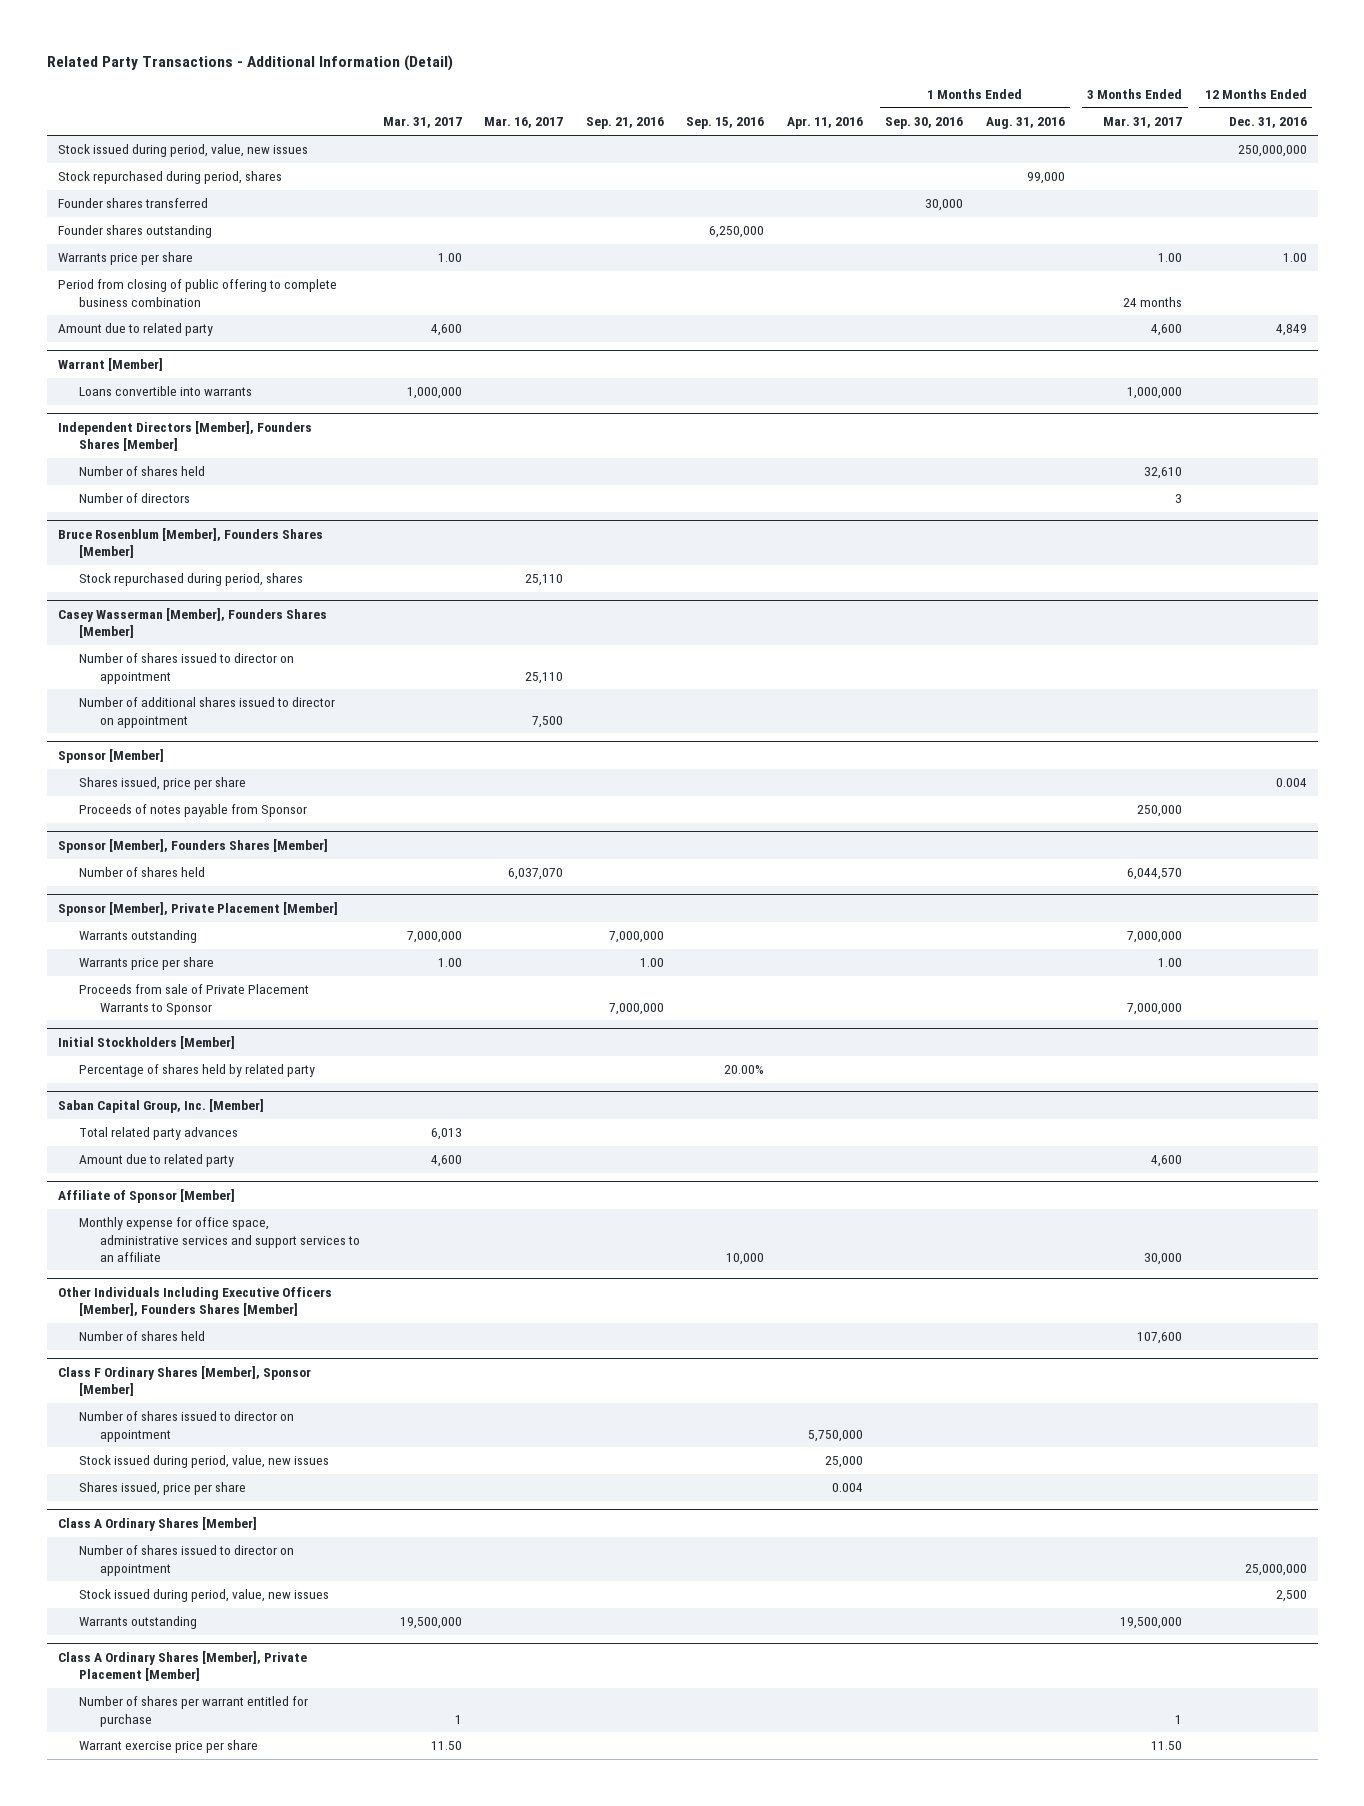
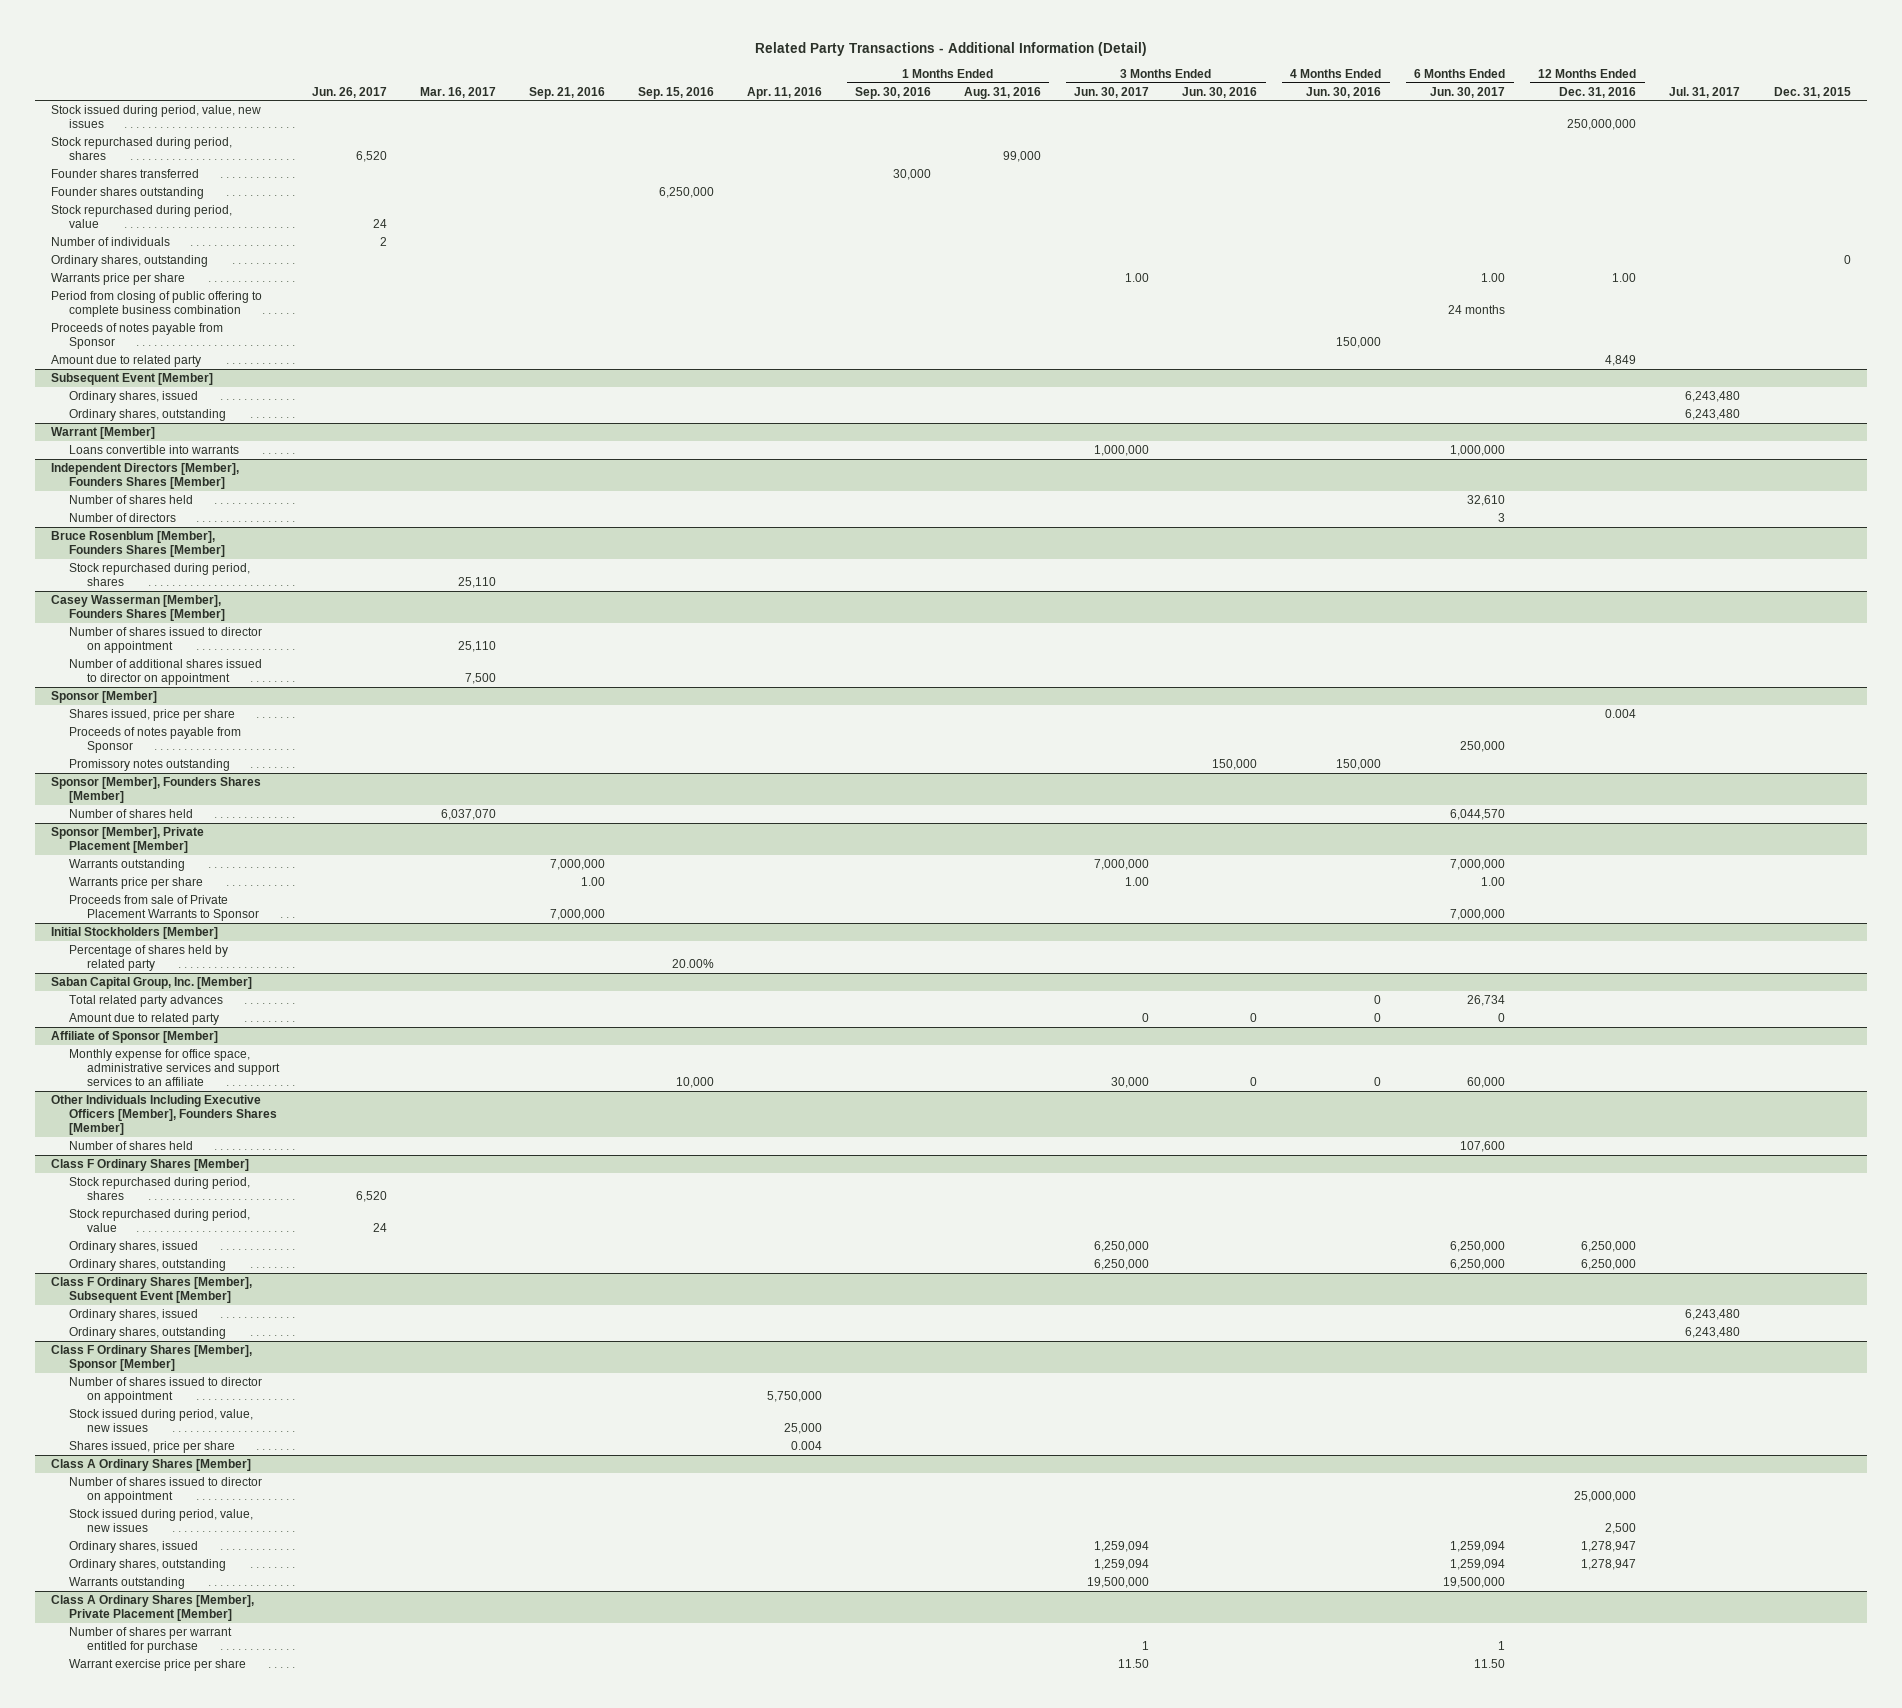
- | Mar. 31, 2017 | Mar. 16, 2017 | Sep. 21, 2016 | Sep. 15, 2016 | Apr. 11, 2016 | 1 Months Ended Sep. 30, 2016 | 1 Months Ended Aug. 31, 2016 | 3 Months Ended Mar. 31, 2017 | 12 Months Ended Dec. 31, 2016
+ | Jun. 26, 2017 | Mar. 16, 2017 | Sep. 21, 2016 | Sep. 15, 2016 | Apr. 11, 2016 | 1 Months Ended Sep. 30, 2016 | 1 Months Ended Aug. 31, 2016 | 3 Months Ended Jun. 30, 2017 | 3 Months Ended Jun. 30, 2016 | 4 Months Ended Jun. 30, 2016 | 6 Months Ended Jun. 30, 2017 | 12 Months Ended Dec. 31, 2016 | Jul. 31, 2017 | Dec. 31, 2015
+ Stock repurchased during period, value | 24 | | | | | | | | | | | | |
+ Number of individuals | 2 | | | | | | | | | | | | |
+ Ordinary shares, outstanding | | | | | | | | | | | | | | 0
+ Proceeds of notes payable from Sponsor | | | | | | | | | | 150,000 | | | |
+ Subsequent Event [Member]
+ Ordinary shares, issued | | | | | | | | | | | | | 6,243,480 |
+ Ordinary shares, outstanding | | | | | | | | | | | | | 6,243,480 |
@ Sponsor [Member]
+ Promissory notes outstanding | | | | | | | | | 150,000 | 150,000 | | | |
+ Class F Ordinary Shares [Member]
+ Stock repurchased during period, shares | 6,520 | | | | | | | | | | | | |
+ Stock repurchased during period, value | 24 | | | | | | | | | | | | |
+ Ordinary shares, issued | | | | | | | | 6,250,000 | | | 6,250,000 | 6,250,000 | |
+ Ordinary shares, outstanding | | | | | | | | 6,250,000 | | | 6,250,000 | 6,250,000 | |
+ Class F Ordinary Shares [Member], Subsequent Event [Member]
+ Ordinary shares, issued | | | | | | | | | | | | | 6,243,480 |
+ Ordinary shares, outstanding | | | | | | | | | | | | | 6,243,480 |
@ Class A Ordinary Shares [Member]
+ Ordinary shares, issued | | | | | | | | 1,259,094 | | | 1,259,094 | 1,278,947 | |
+ Ordinary shares, outstanding | | | | | | | | 1,259,094 | | | 1,259,094 | 1,278,947 | |

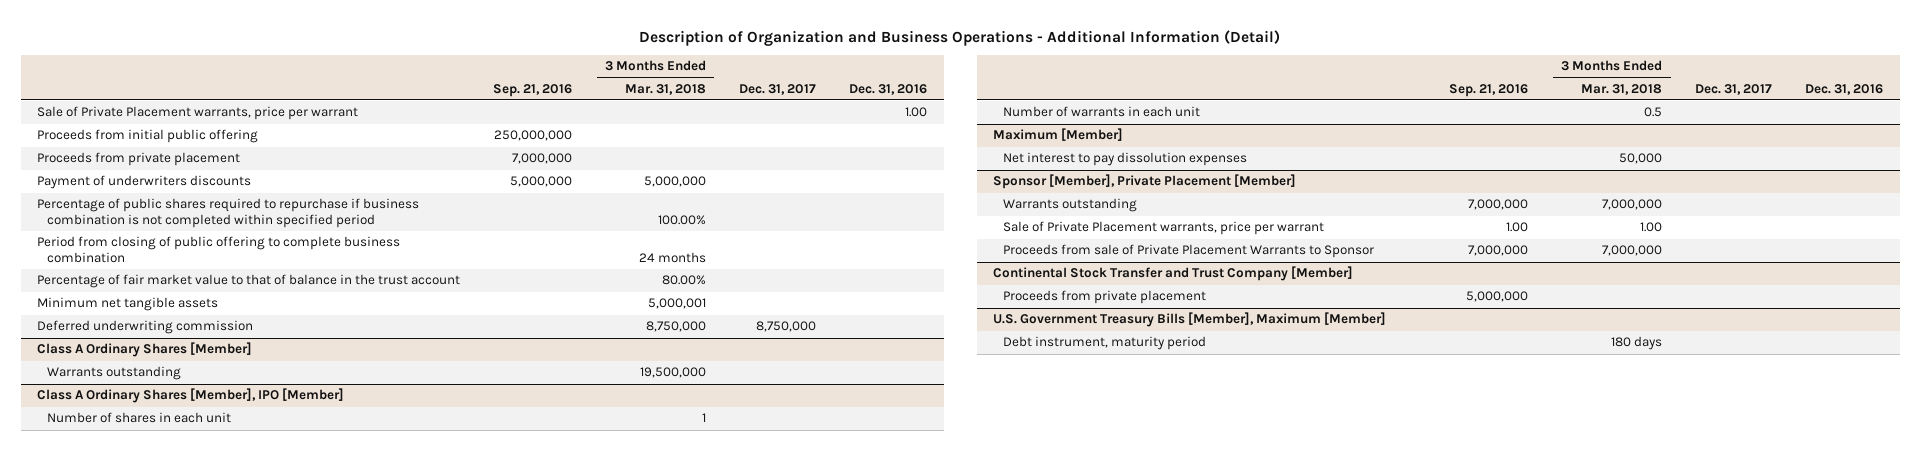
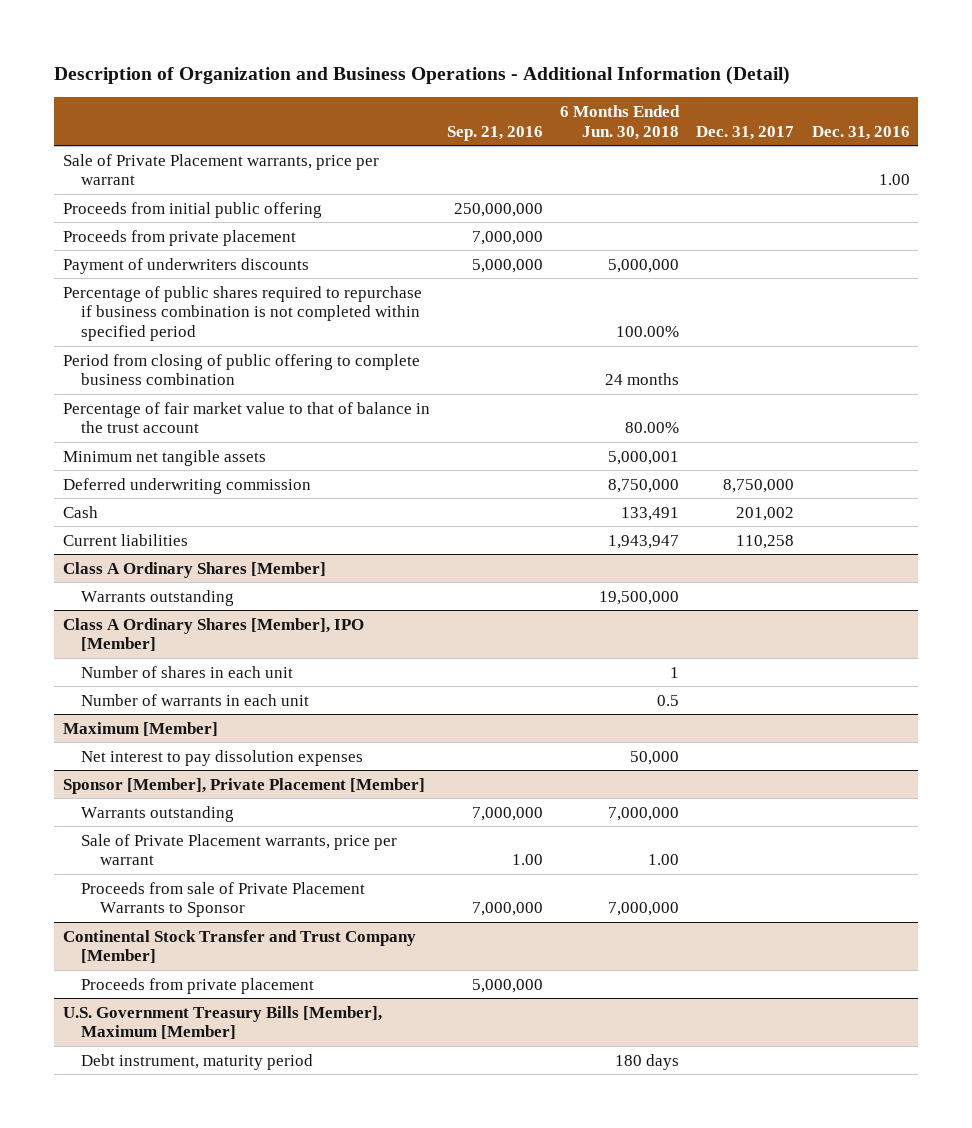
- | Sep. 21, 2016 | 3 Months Ended Mar. 31, 2018 | Dec. 31, 2017 | Dec. 31, 2016
+ | Sep. 21, 2016 | 6 Months Ended Jun. 30, 2018 | Dec. 31, 2017 | Dec. 31, 2016
+ Cash | | 133,491 | 201,002 |
+ Current liabilities | | 1,943,947 | 110,258 |

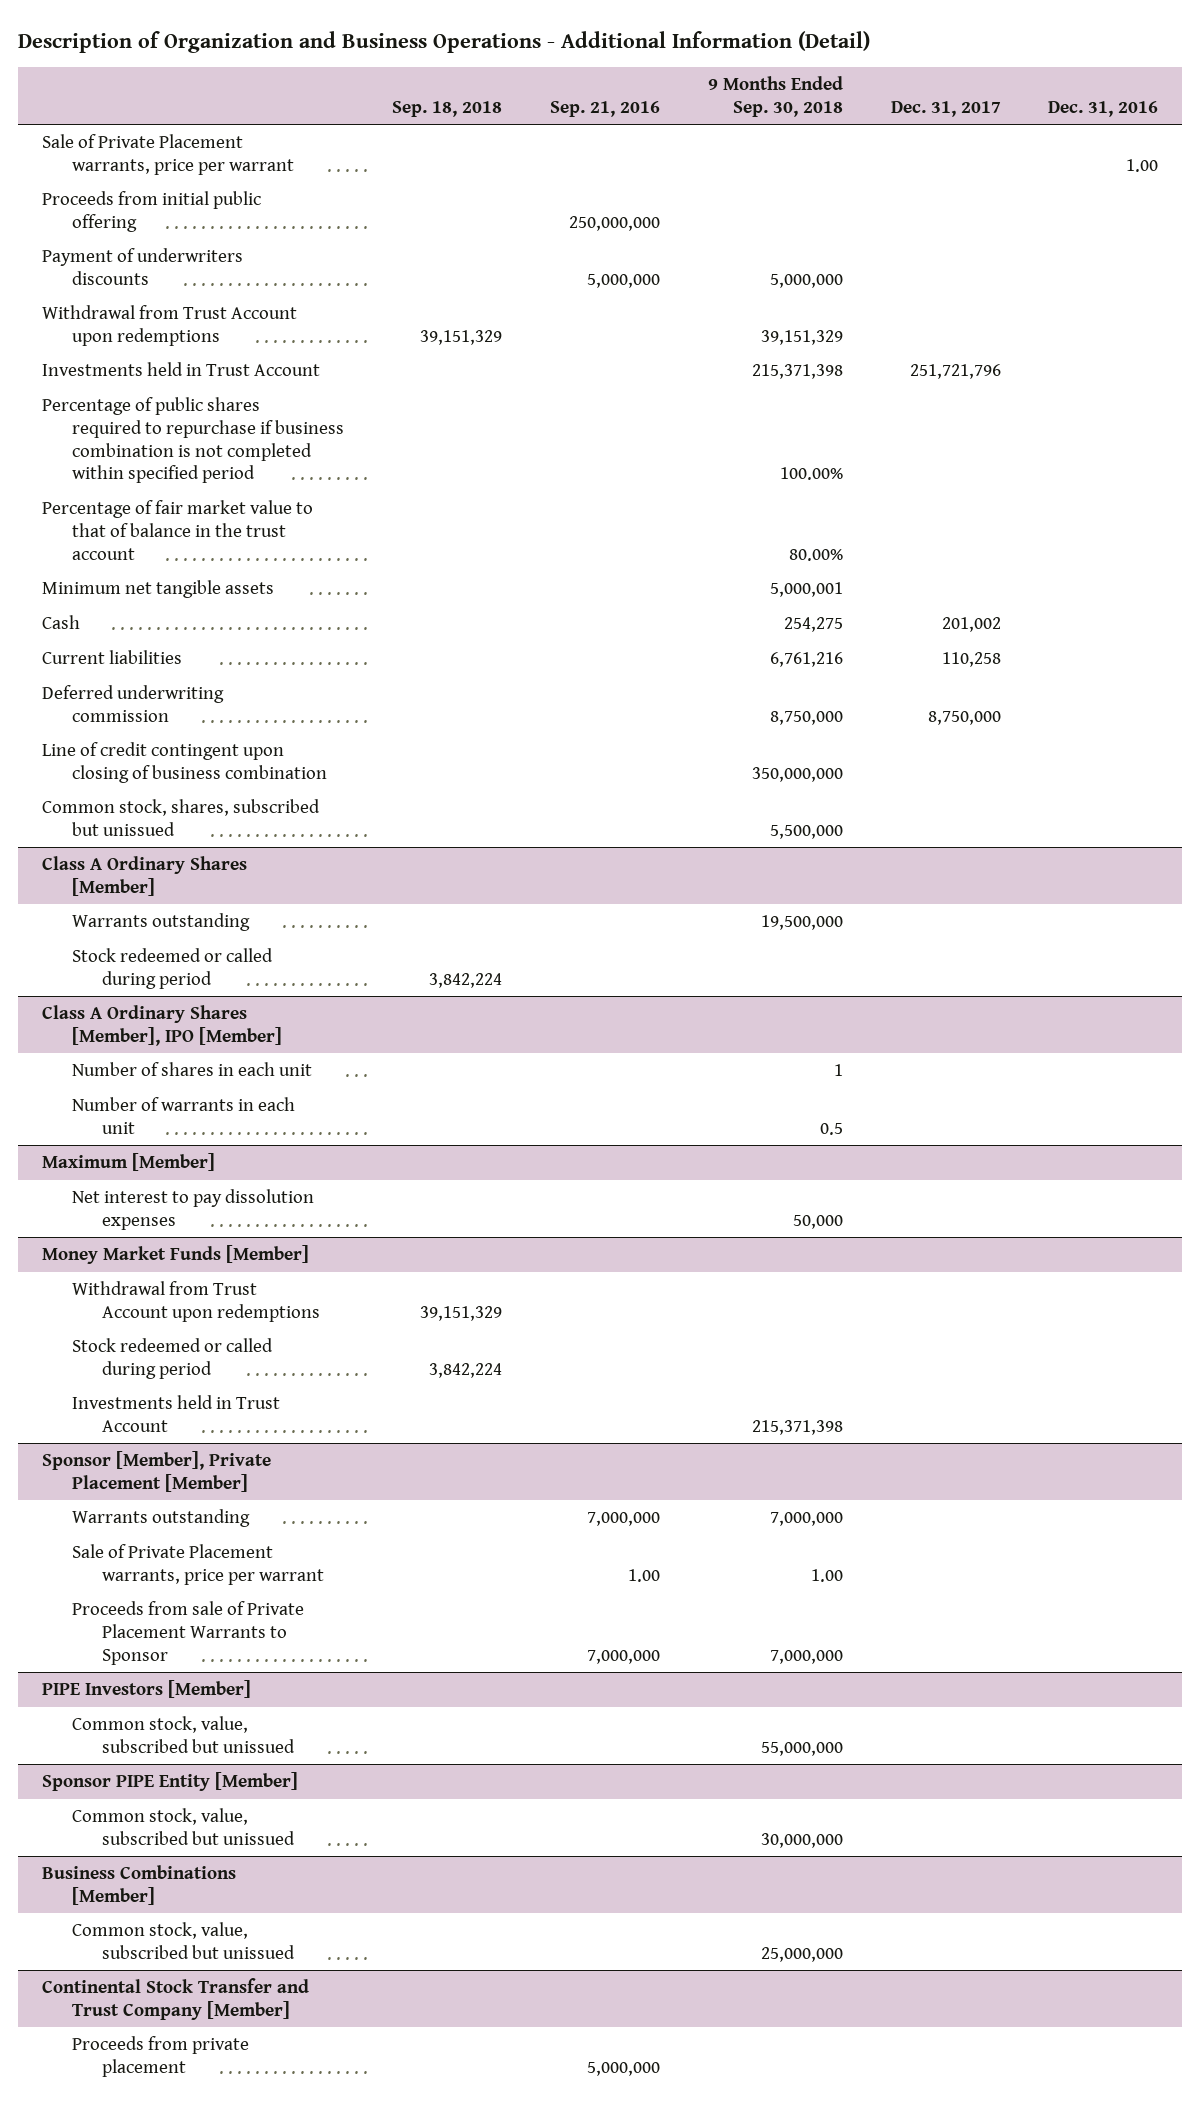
- | Sep. 21, 2016 | 6 Months Ended Jun. 30, 2018 | Dec. 31, 2017 | Dec. 31, 2016
+ | Sep. 18, 2018 | Sep. 21, 2016 | 9 Months Ended Sep. 30, 2018 | Dec. 31, 2017 | Dec. 31, 2016
- Proceeds from private placement | 7,000,000 | | |
+ Withdrawal from Trust Account upon redemptions | 39,151,329 | | 39,151,329 | |
+ Investments held in Trust Account | | | 215,371,398 | 251,721,796 |
- Period from closing of public offering to complete business combination | | 24 months | |
moved down: Deferred underwriting commission | | | 8,750,000 | 8,750,000 |
+ Line of credit contingent upon closing of business combination | | | 350,000,000 | |
+ Common stock, shares, subscribed but unissued | | | 5,500,000 | |
@ Class A Ordinary Shares [Member]
+ Stock redeemed or called during period | 3,842,224 | | | |
+ Money Market Funds [Member]
+ Withdrawal from Trust Account upon redemptions | 39,151,329 | | | |
+ Stock redeemed or called during period | 3,842,224 | | | |
+ Investments held in Trust Account | | | 215,371,398 | |
+ PIPE Investors [Member]
+ Common stock, value, subscribed but unissued | | | 55,000,000 | |
+ Sponsor PIPE Entity [Member]
+ Common stock, value, subscribed but unissued | | | 30,000,000 | |
+ Business Combinations [Member]
+ Common stock, value, subscribed but unissued | | | 25,000,000 | |
- U.S. Government Treasury Bills [Member], Maximum [Member]
- Debt instrument, maturity period | | 180 days | |

